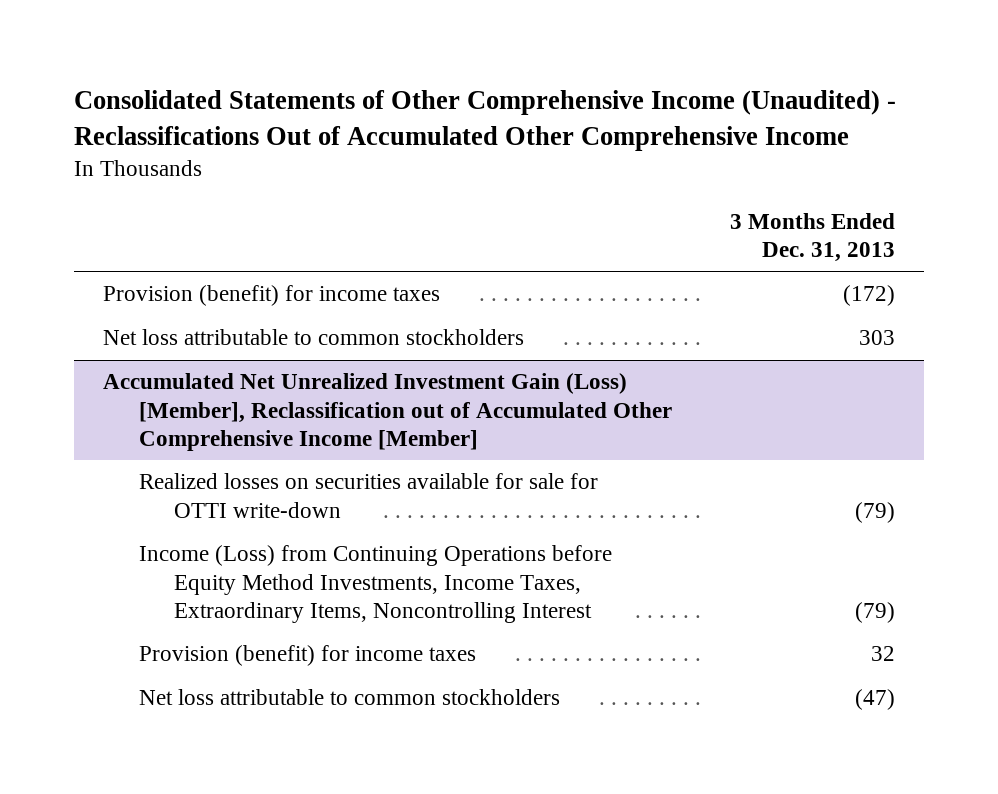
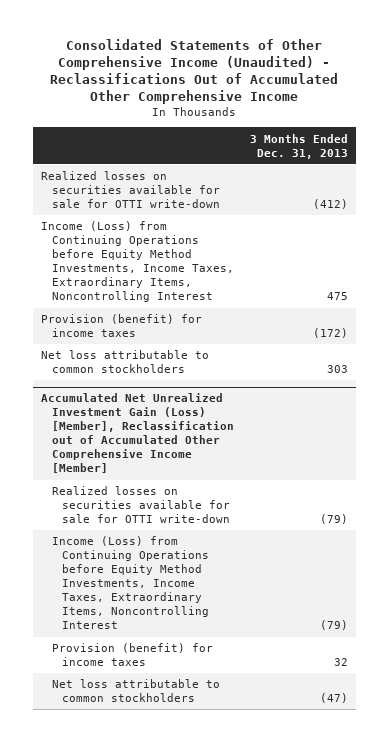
+ Realized losses on securities available for sale for OTTI write-down | (412)
+ Income (Loss) from Continuing Operations before Equity Method Investments, Income Taxes, Extraordinary Items, Noncontrolling Interest | 475

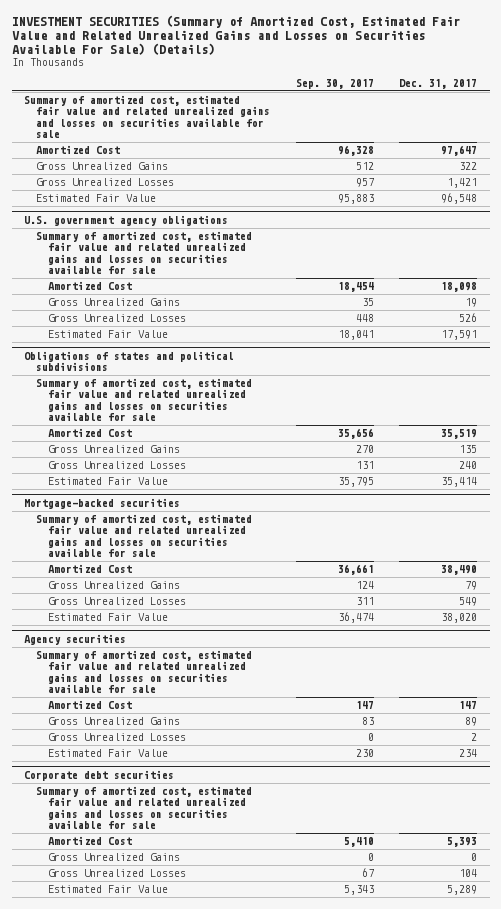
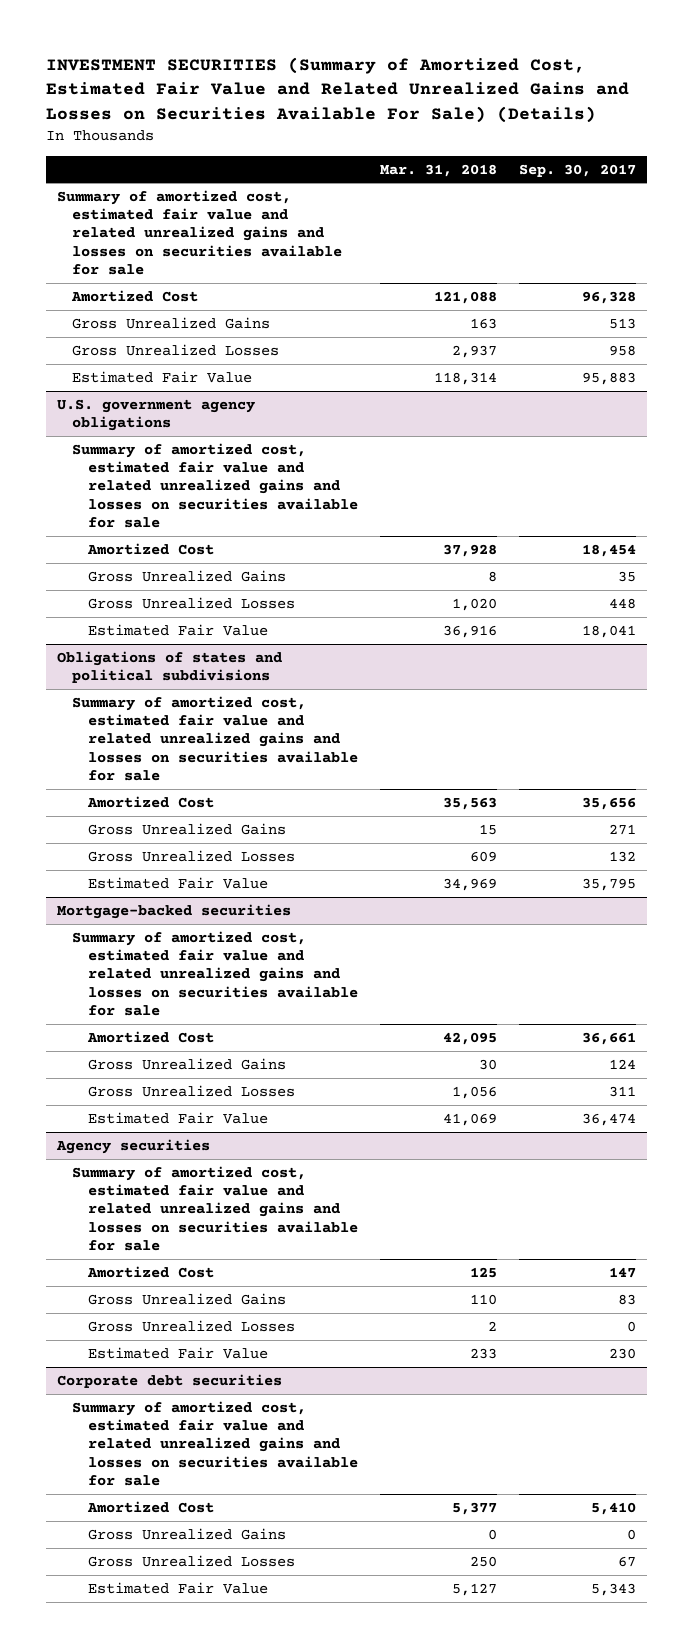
- | Sep. 30, 2017 | Dec. 31, 2017
+ | Mar. 31, 2018 | Sep. 30, 2017
- Gross Unrealized Gains | 512 | 322
- Gross Unrealized Losses | 957 | 1,421
+ Gross Unrealized Gains | 163 | 513
+ Gross Unrealized Losses | 2,937 | 958
@ Obligations of states and political subdivisions
- Gross Unrealized Gains | 270 | 135
- Gross Unrealized Losses | 131 | 240
+ Gross Unrealized Gains | 15 | 271
+ Gross Unrealized Losses | 609 | 132

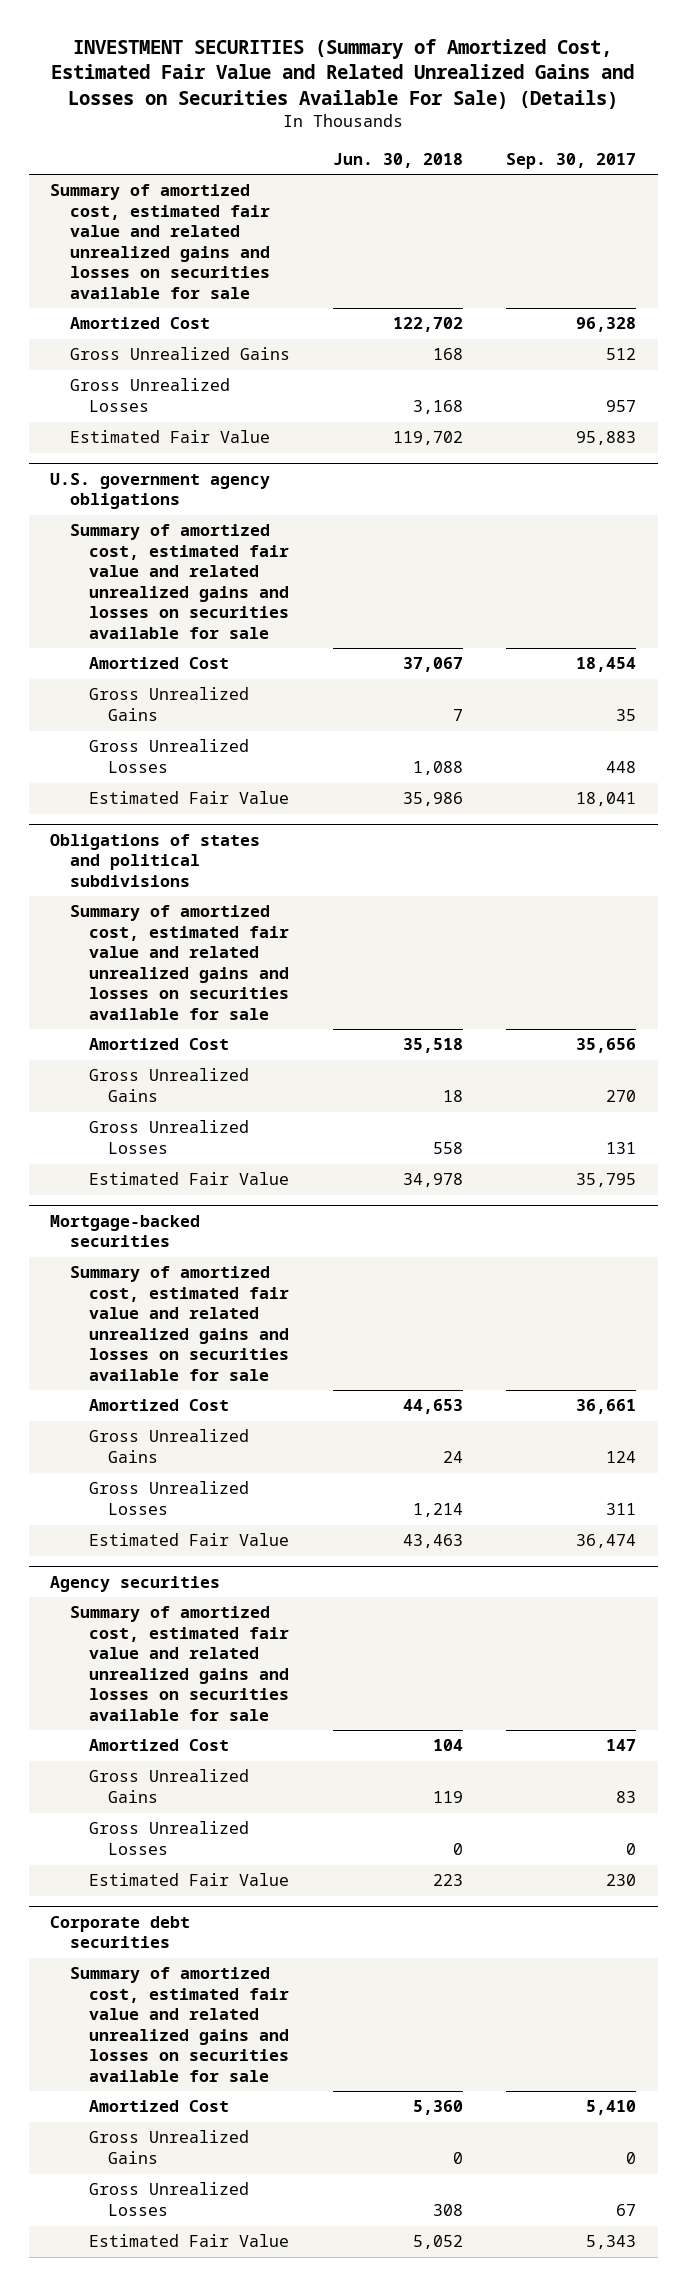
- | Mar. 31, 2018 | Sep. 30, 2017
+ | Jun. 30, 2018 | Sep. 30, 2017
- Gross Unrealized Gains | 163 | 513
- Gross Unrealized Losses | 2,937 | 958
+ Gross Unrealized Gains | 168 | 512
+ Gross Unrealized Losses | 3,168 | 957
@ Obligations of states and political subdivisions
- Gross Unrealized Gains | 15 | 271
- Gross Unrealized Losses | 609 | 132
+ Gross Unrealized Gains | 18 | 270
+ Gross Unrealized Losses | 558 | 131

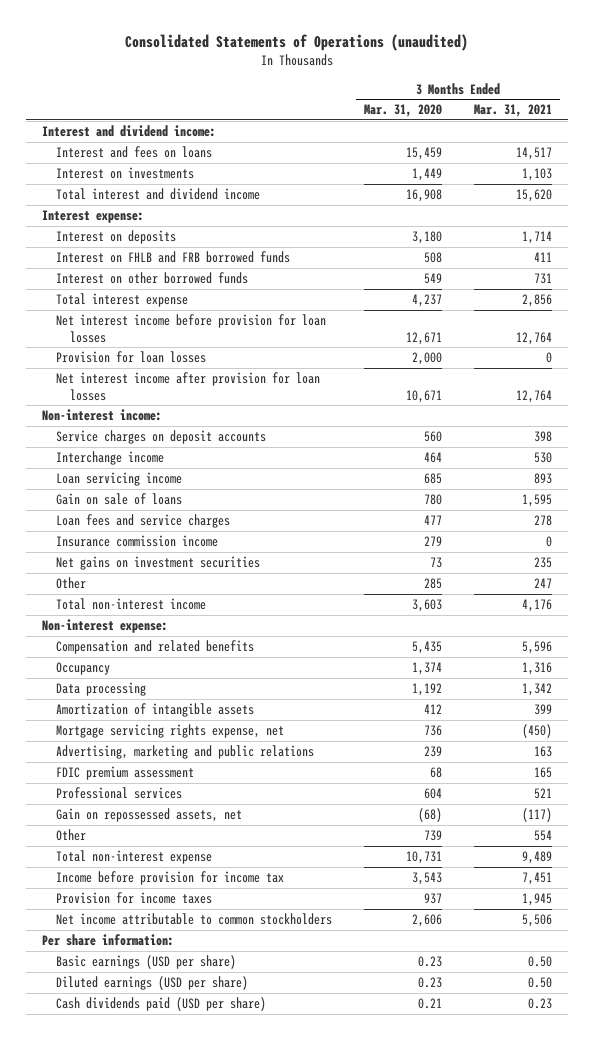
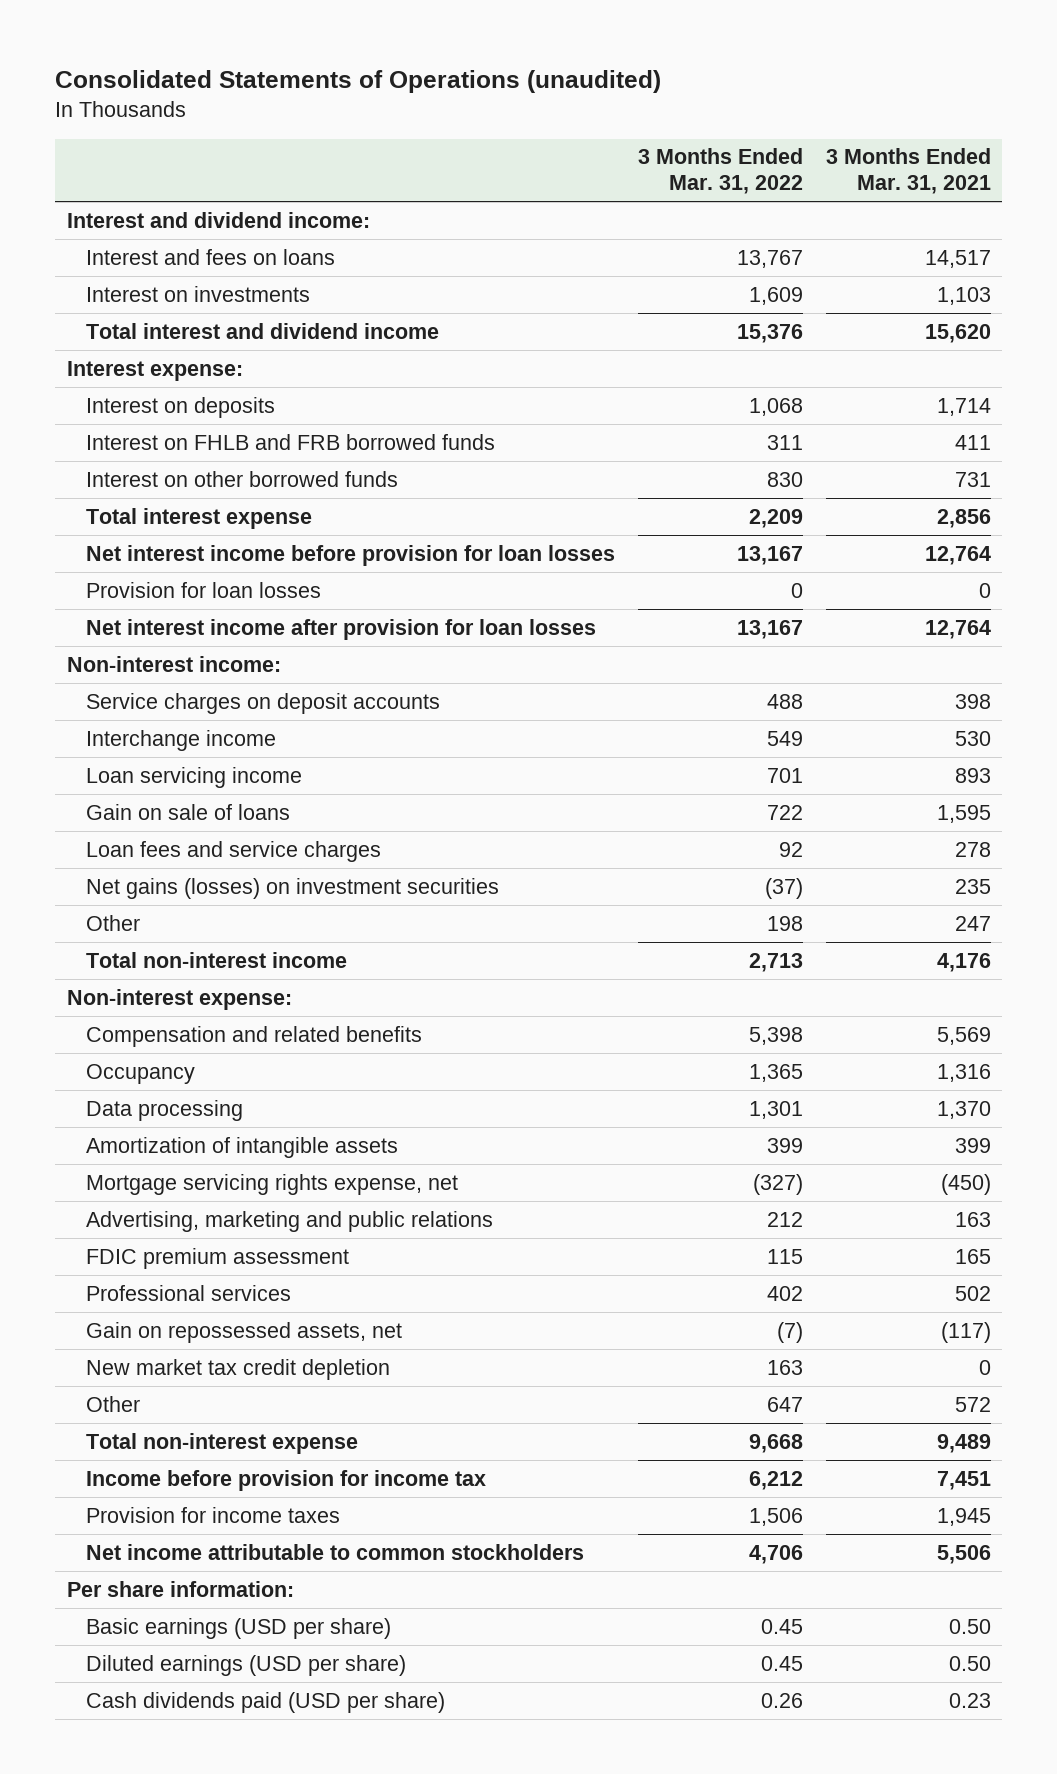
- | 3 Months Ended Mar. 31, 2020 | 3 Months Ended Mar. 31, 2021
+ | 3 Months Ended Mar. 31, 2022 | 3 Months Ended Mar. 31, 2021
- Insurance commission income | 279 | 0
- Net gains on investment securities | 73 | 235
+ Net gains (losses) on investment securities | (37) | 235
- Compensation and related benefits | 5,435 | 5,596
+ Compensation and related benefits | 5,398 | 5,569
- Data processing | 1,192 | 1,342
+ Data processing | 1,301 | 1,370
- Professional services | 604 | 521
+ Professional services | 402 | 502
- Other | 739 | 554
+ New market tax credit depletion | 163 | 0
+ Other | 647 | 572

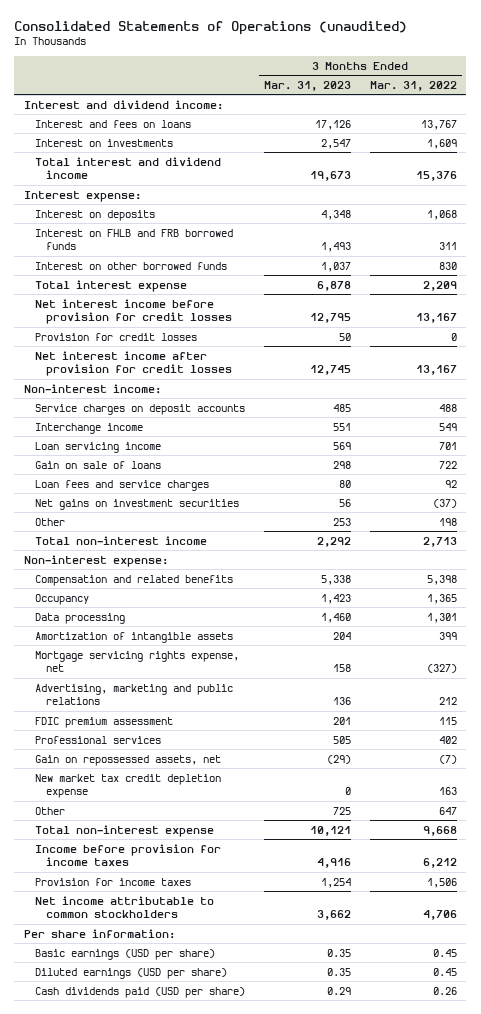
- | 3 Months Ended Mar. 31, 2022 | 3 Months Ended Mar. 31, 2021
+ | 3 Months Ended Mar. 31, 2023 | 3 Months Ended Mar. 31, 2022
- Net interest income before provision for loan losses | 13,167 | 12,764
- Provision for loan losses | 0 | 0
- Net interest income after provision for loan losses | 13,167 | 12,764
+ Net interest income before provision for credit losses | 12,795 | 13,167
+ Provision for credit losses | 50 | 0
+ Net interest income after provision for credit losses | 12,745 | 13,167
- Net gains (losses) on investment securities | (37) | 235
+ Net gains on investment securities | 56 | (37)
- New market tax credit depletion | 163 | 0
+ New market tax credit depletion expense | 0 | 163
- Income before provision for income tax | 6,212 | 7,451
+ Income before provision for income taxes | 4,916 | 6,212

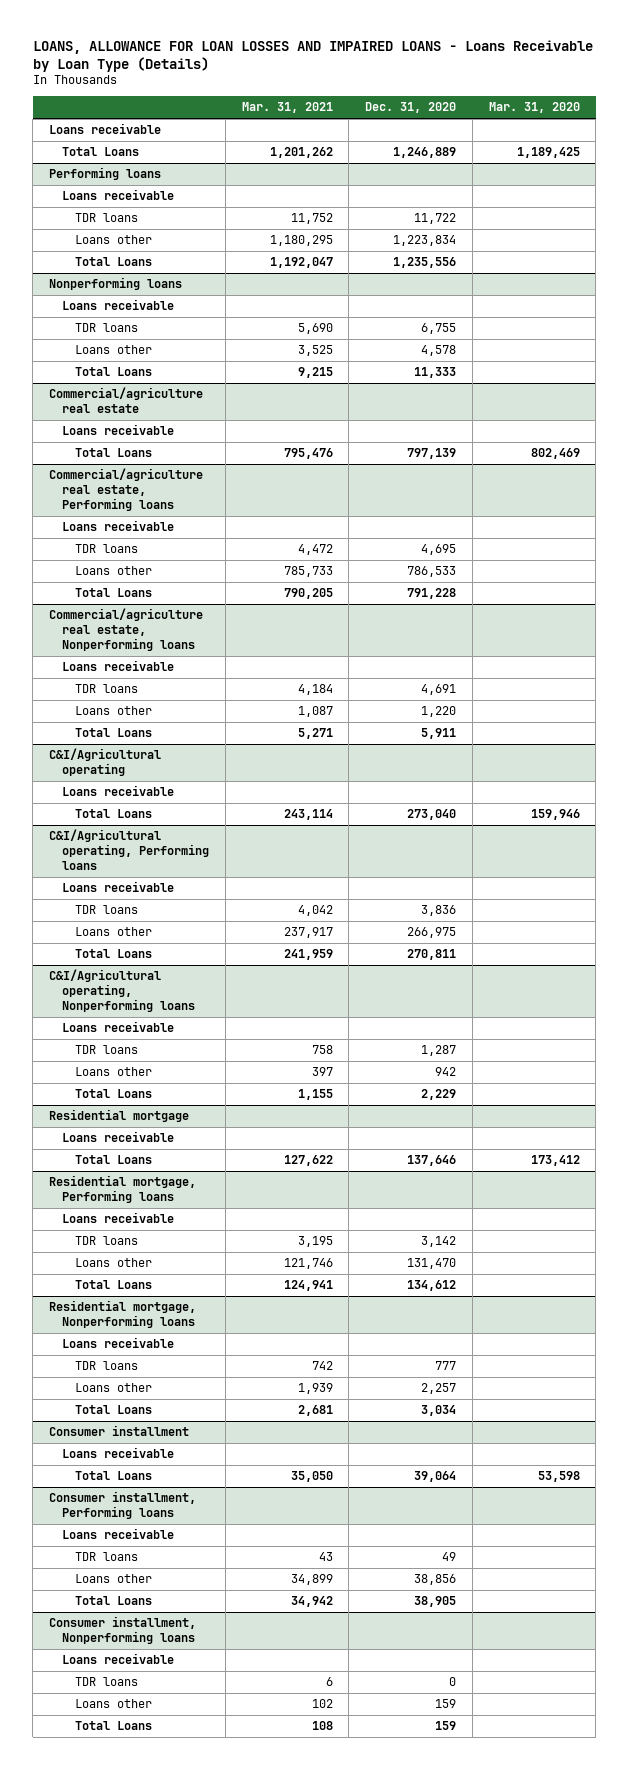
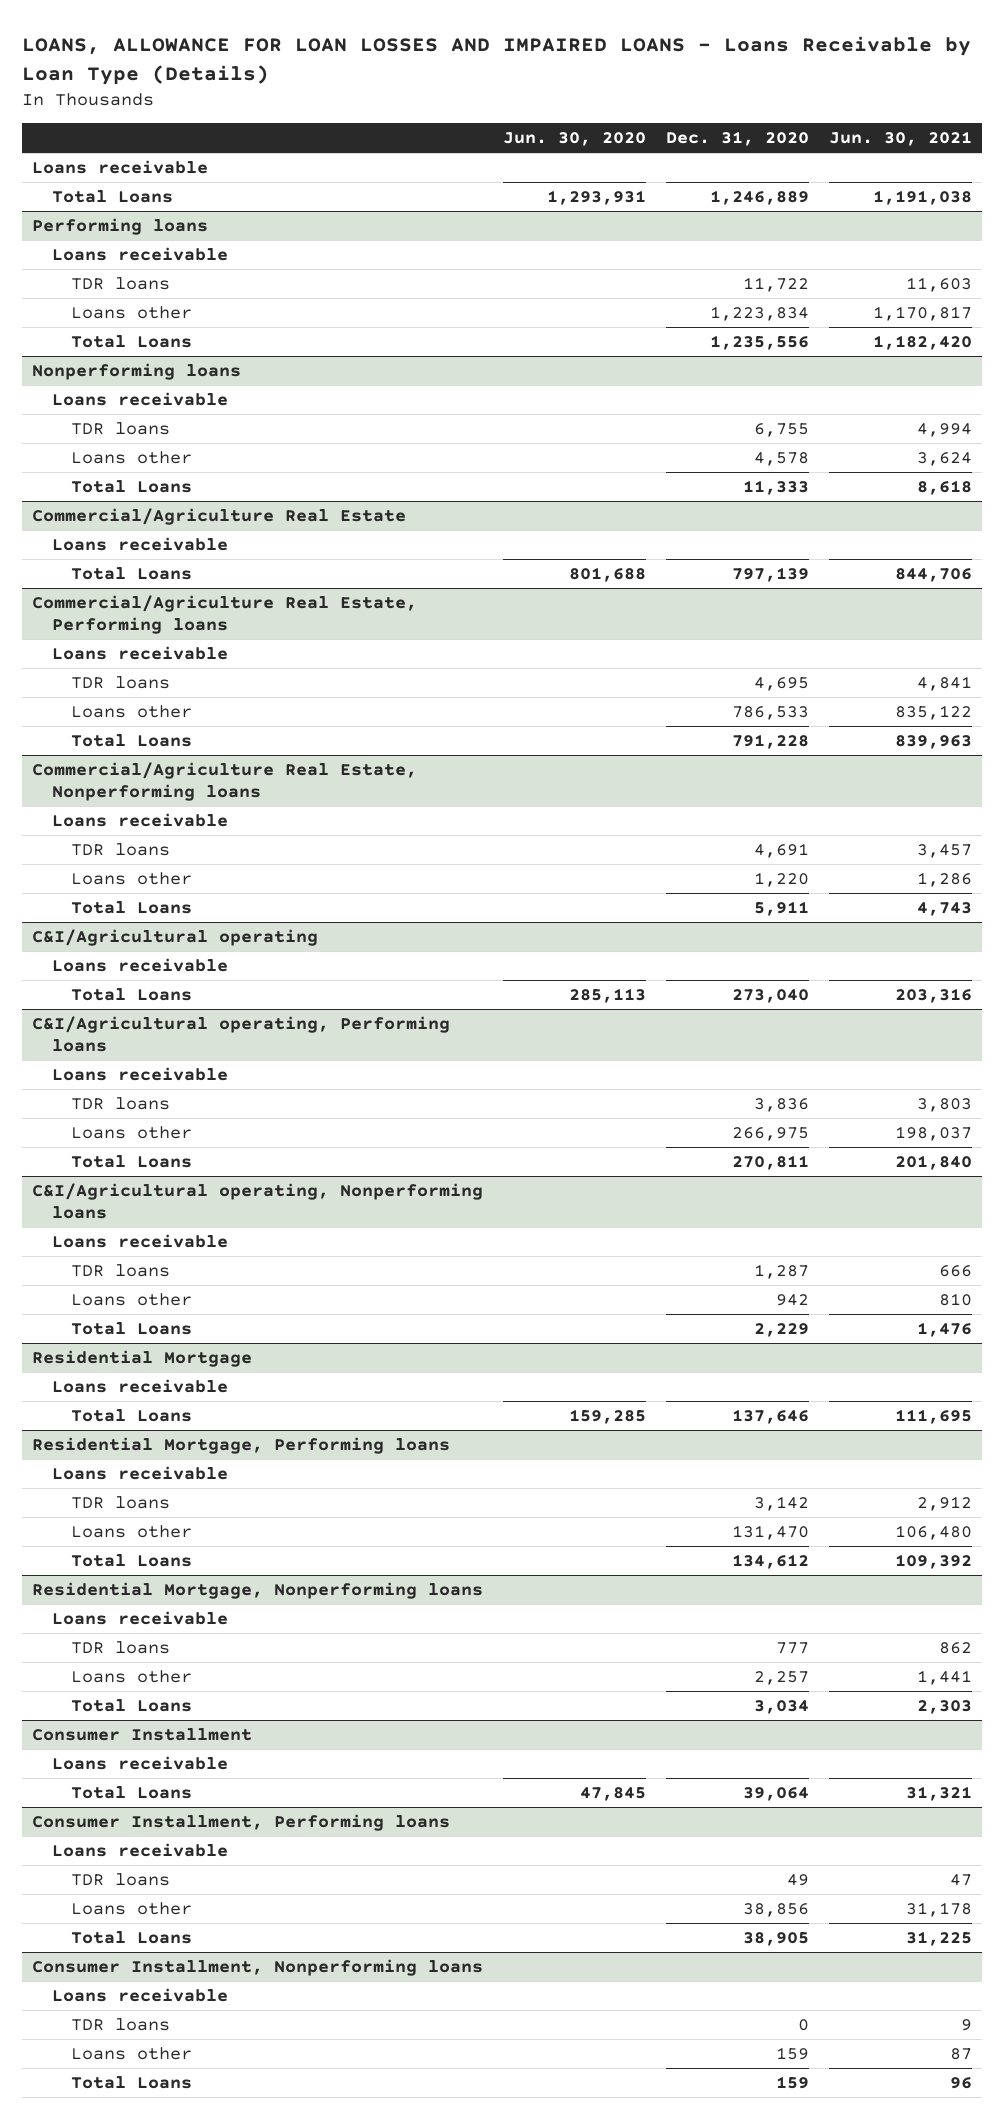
- | Mar. 31, 2021 | Dec. 31, 2020 | Mar. 31, 2020
+ | Jun. 30, 2020 | Dec. 31, 2020 | Jun. 30, 2021
- Commercial/agriculture real estate
+ Commercial/Agriculture Real Estate
- Commercial/agriculture real estate, Performing loans
+ Commercial/Agriculture Real Estate, Performing loans
- Commercial/agriculture real estate, Nonperforming loans
+ Commercial/Agriculture Real Estate, Nonperforming loans
- Residential mortgage
+ Residential Mortgage
- Residential mortgage, Performing loans
+ Residential Mortgage, Performing loans
- Residential mortgage, Nonperforming loans
+ Residential Mortgage, Nonperforming loans
- Consumer installment
+ Consumer Installment
- Consumer installment, Performing loans
+ Consumer Installment, Performing loans
- Consumer installment, Nonperforming loans
+ Consumer Installment, Nonperforming loans

